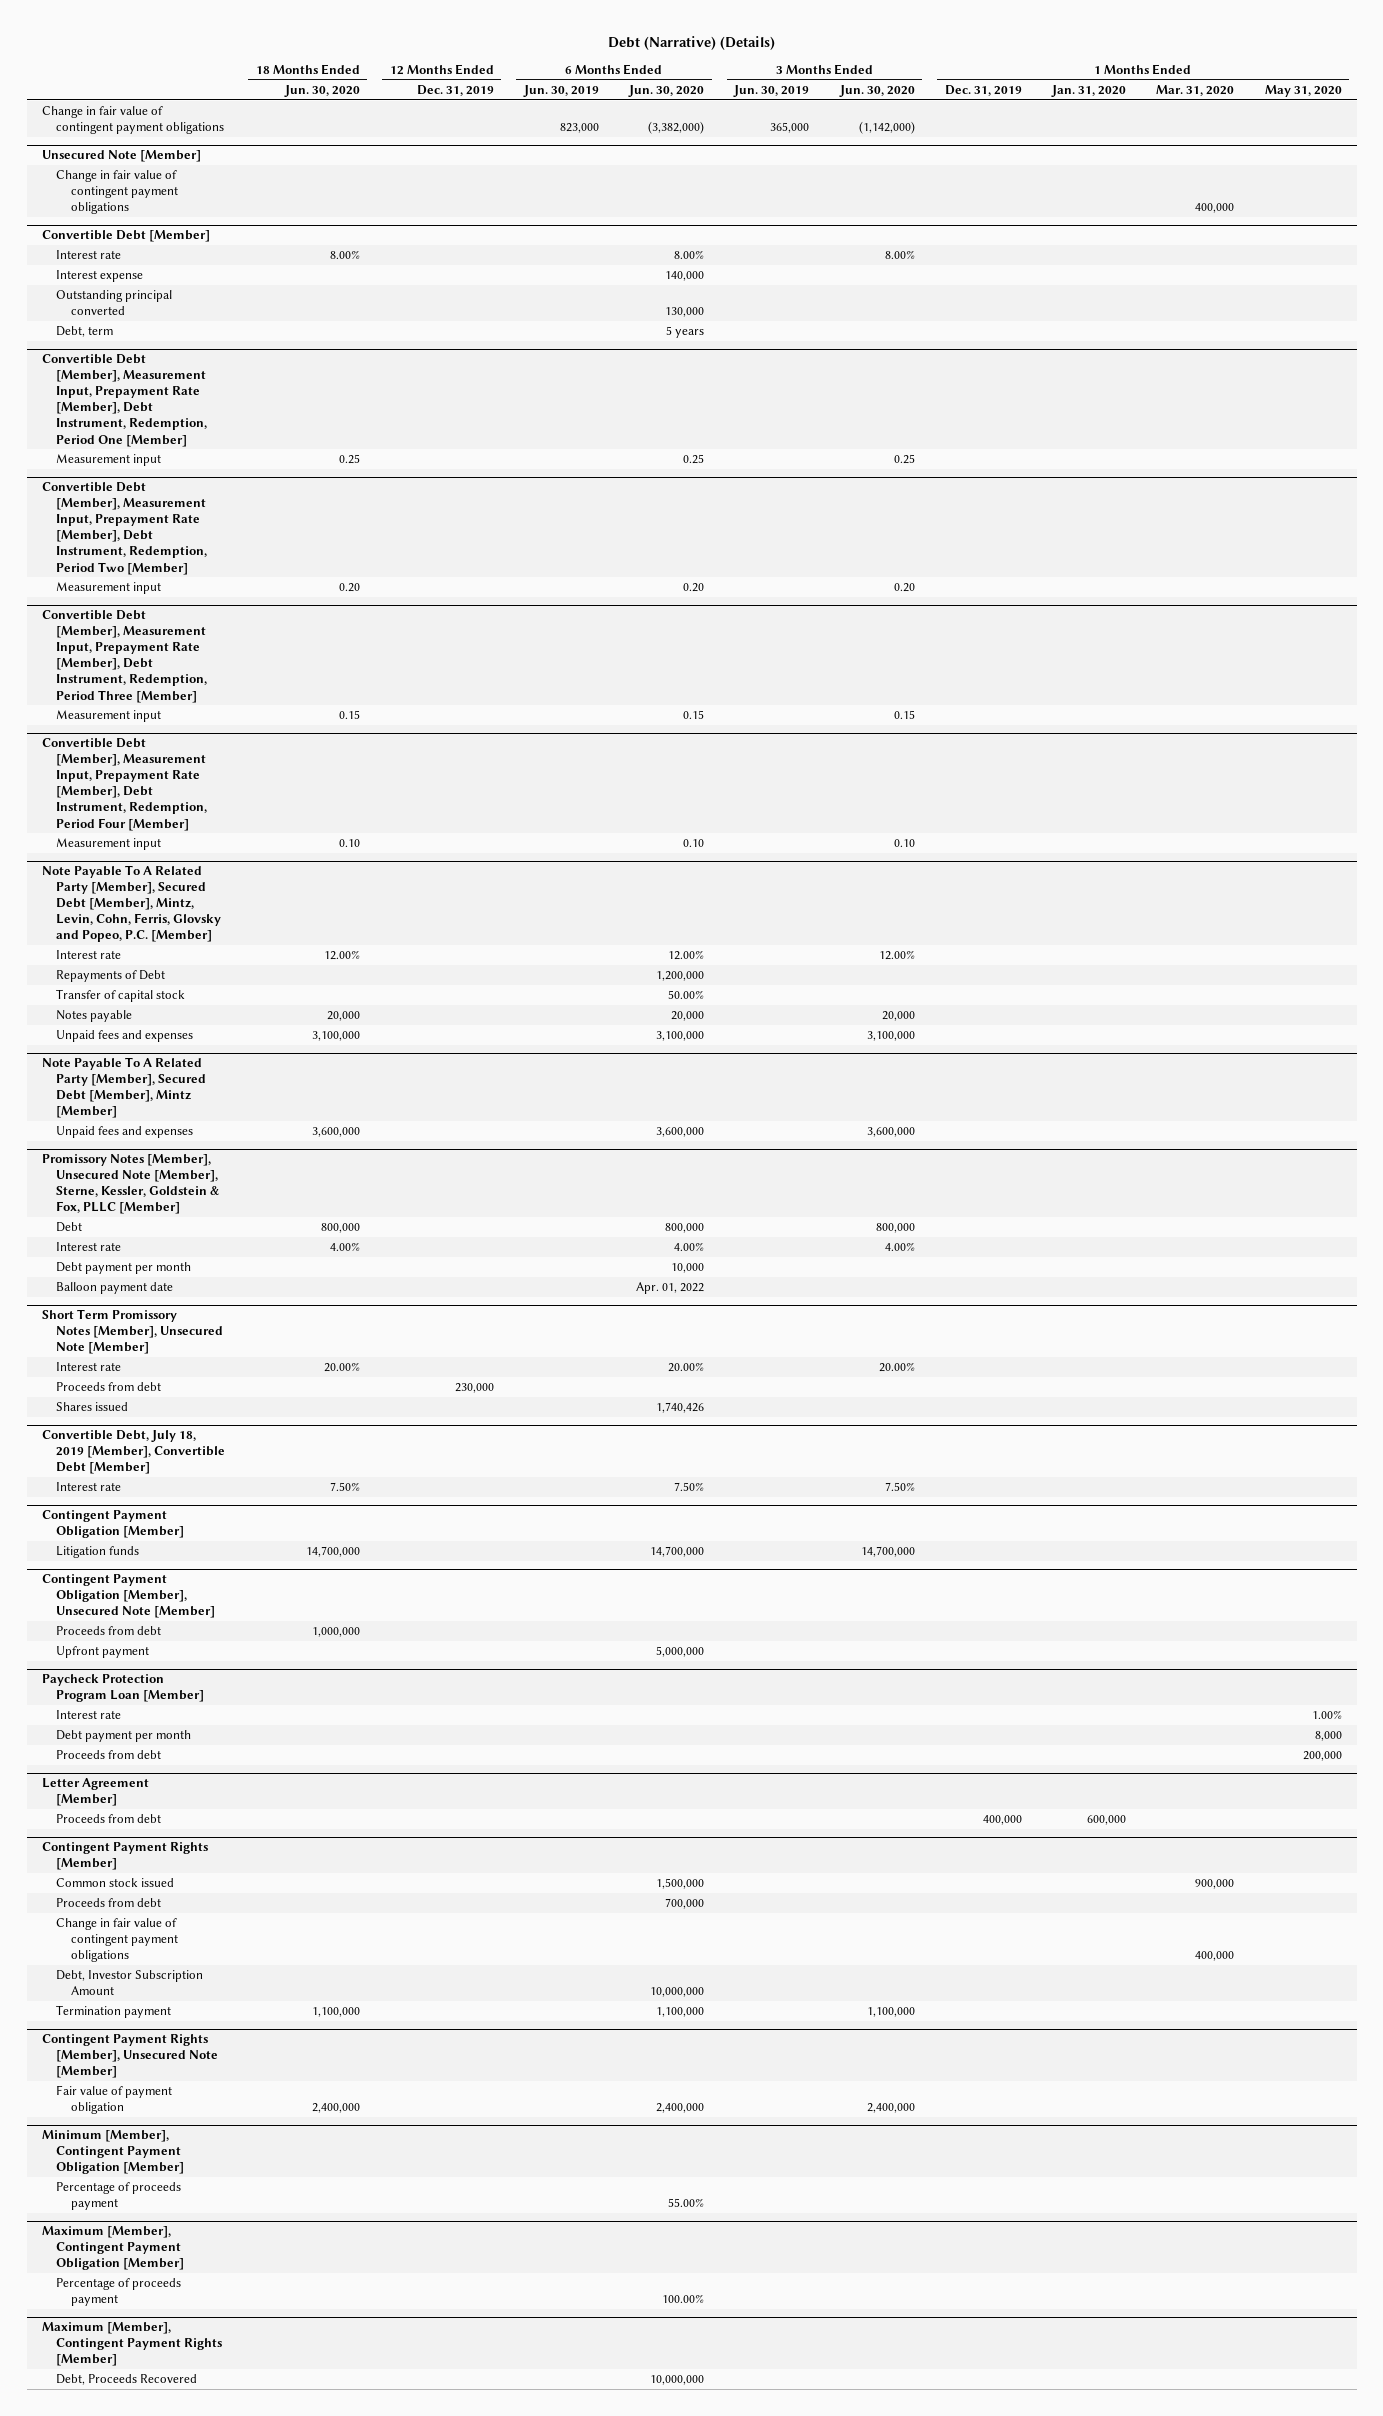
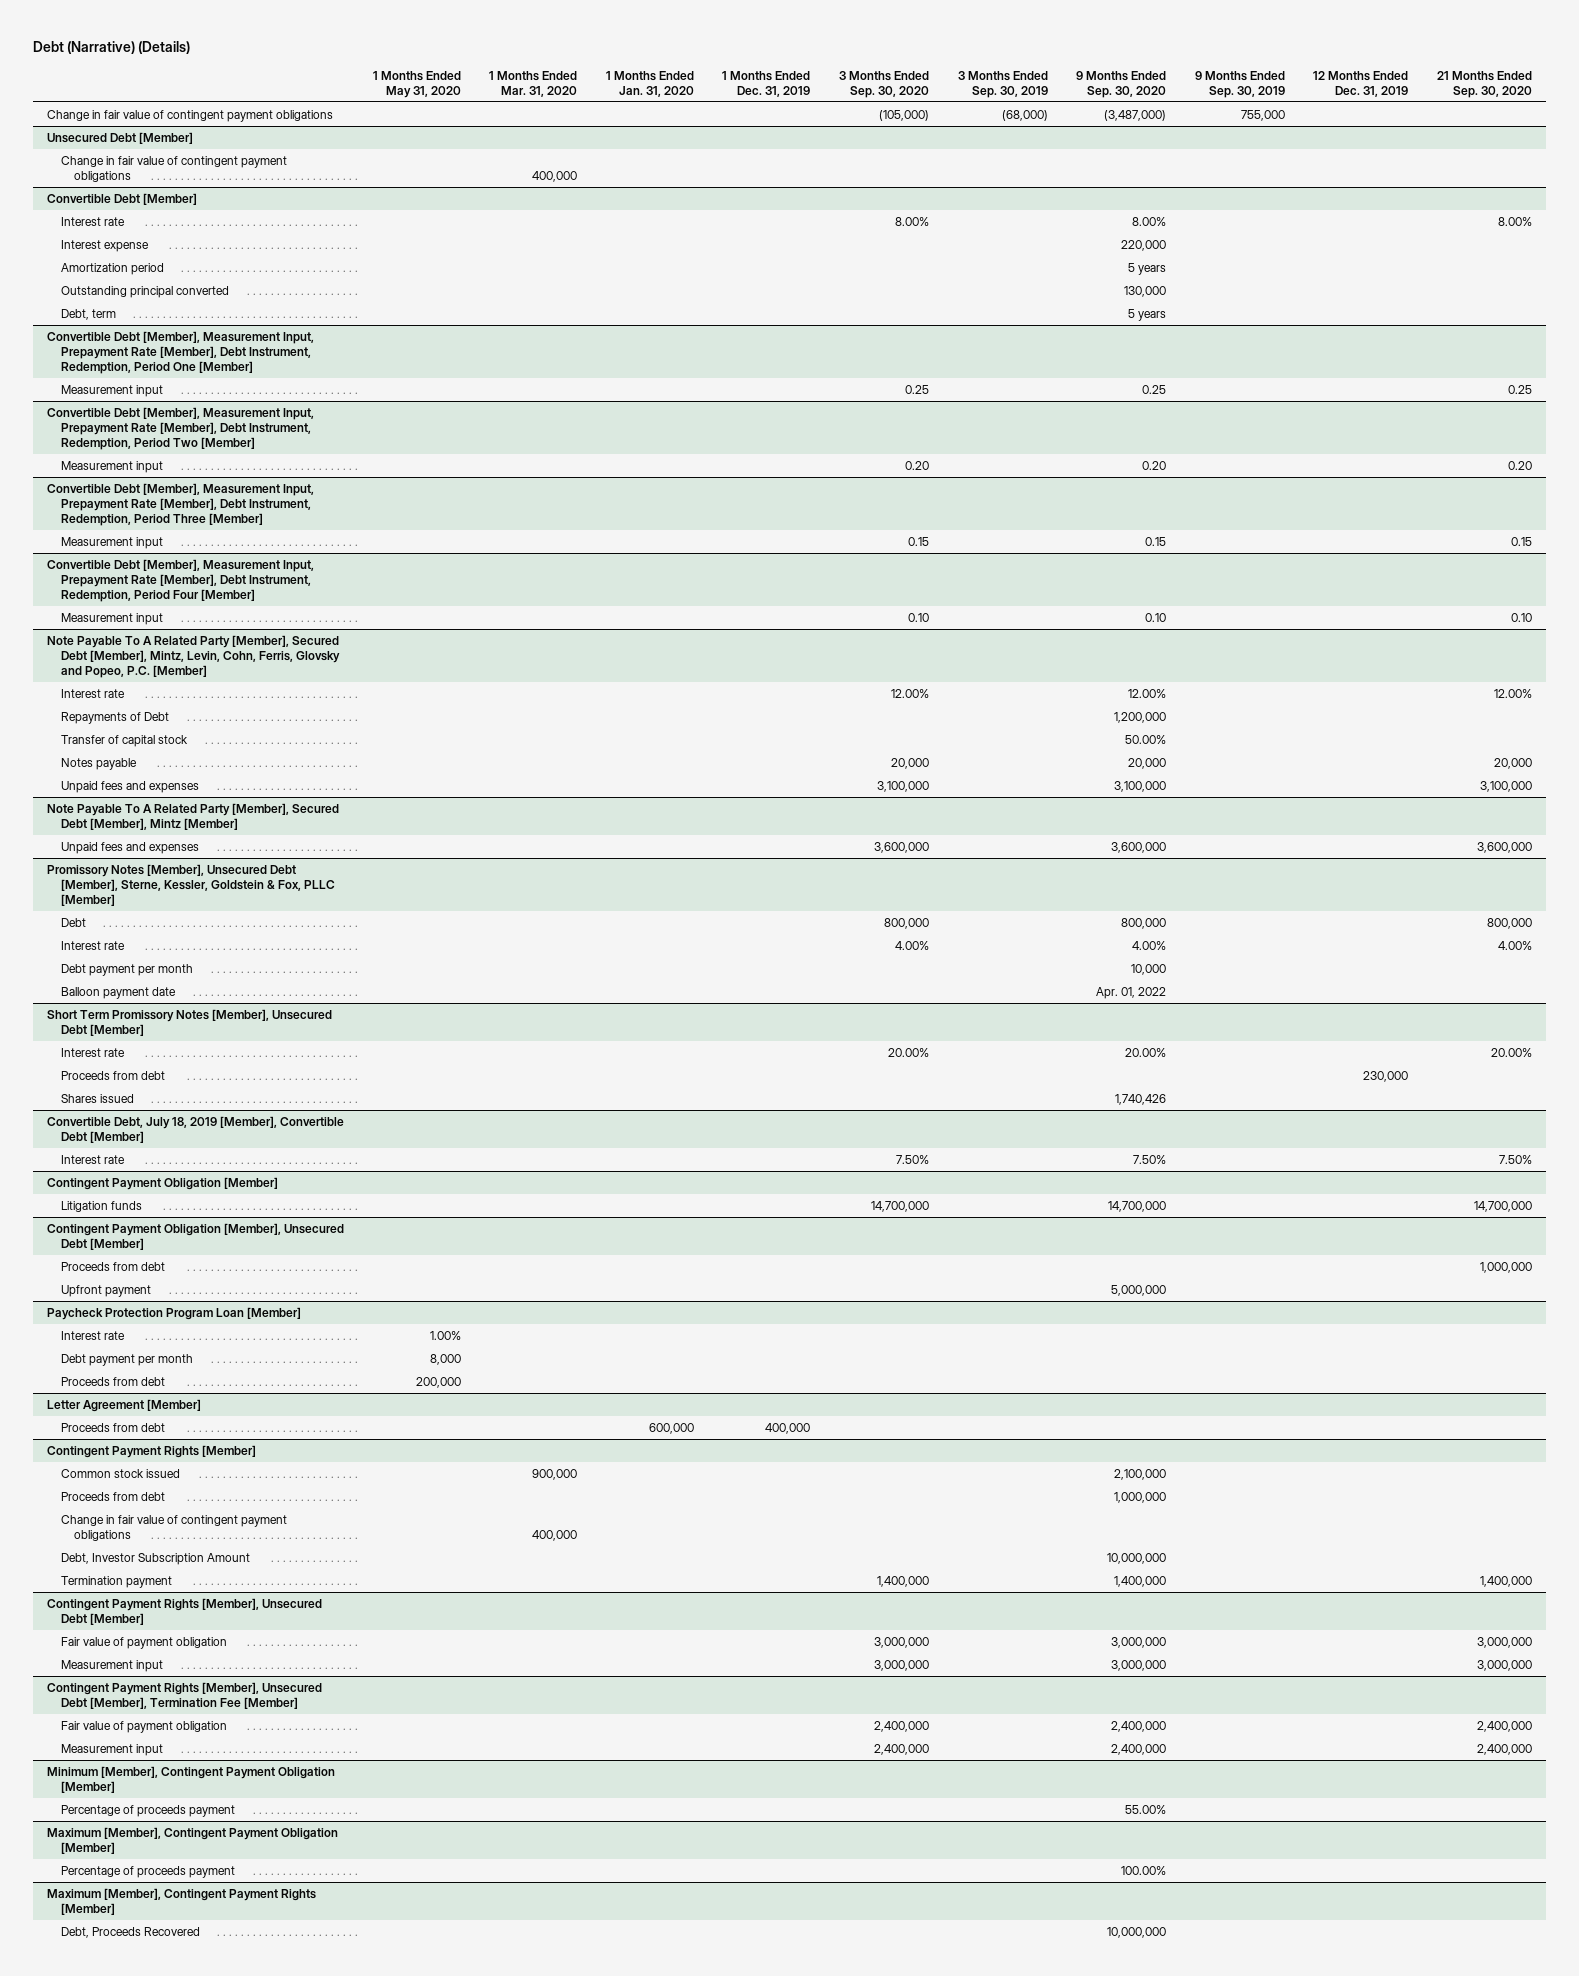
- | 18 Months Ended Jun. 30, 2020 | 12 Months Ended Dec. 31, 2019 | 6 Months Ended Jun. 30, 2019 | 6 Months Ended Jun. 30, 2020 | 3 Months Ended Jun. 30, 2019 | 3 Months Ended Jun. 30, 2020 | 1 Months Ended Dec. 31, 2019 | 1 Months Ended Jan. 31, 2020 | 1 Months Ended Mar. 31, 2020 | 1 Months Ended May 31, 2020
+ | 1 Months Ended May 31, 2020 | 1 Months Ended Mar. 31, 2020 | 1 Months Ended Jan. 31, 2020 | 1 Months Ended Dec. 31, 2019 | 3 Months Ended Sep. 30, 2020 | 3 Months Ended Sep. 30, 2019 | 9 Months Ended Sep. 30, 2020 | 9 Months Ended Sep. 30, 2019 | 12 Months Ended Dec. 31, 2019 | 21 Months Ended Sep. 30, 2020
- Unsecured Note [Member]
+ Unsecured Debt [Member]
@ Convertible Debt [Member]
+ Amortization period | | | | | | | 5 years | | |
- Promissory Notes [Member], Unsecured Note [Member], Sterne, Kessler, Goldstein & Fox, PLLC [Member]
+ Promissory Notes [Member], Unsecured Debt [Member], Sterne, Kessler, Goldstein & Fox, PLLC [Member]
- Short Term Promissory Notes [Member], Unsecured Note [Member]
+ Short Term Promissory Notes [Member], Unsecured Debt [Member]
- Contingent Payment Obligation [Member], Unsecured Note [Member]
+ Contingent Payment Obligation [Member], Unsecured Debt [Member]
- Contingent Payment Rights [Member], Unsecured Note [Member]
+ Contingent Payment Rights [Member], Unsecured Debt [Member]
+ Measurement input | | | | | 3,000,000 | | 3,000,000 | | | 3,000,000
+ Contingent Payment Rights [Member], Unsecured Debt [Member], Termination Fee [Member]
+ Fair value of payment obligation | | | | | 2,400,000 | | 2,400,000 | | | 2,400,000
+ Measurement input | | | | | 2,400,000 | | 2,400,000 | | | 2,400,000

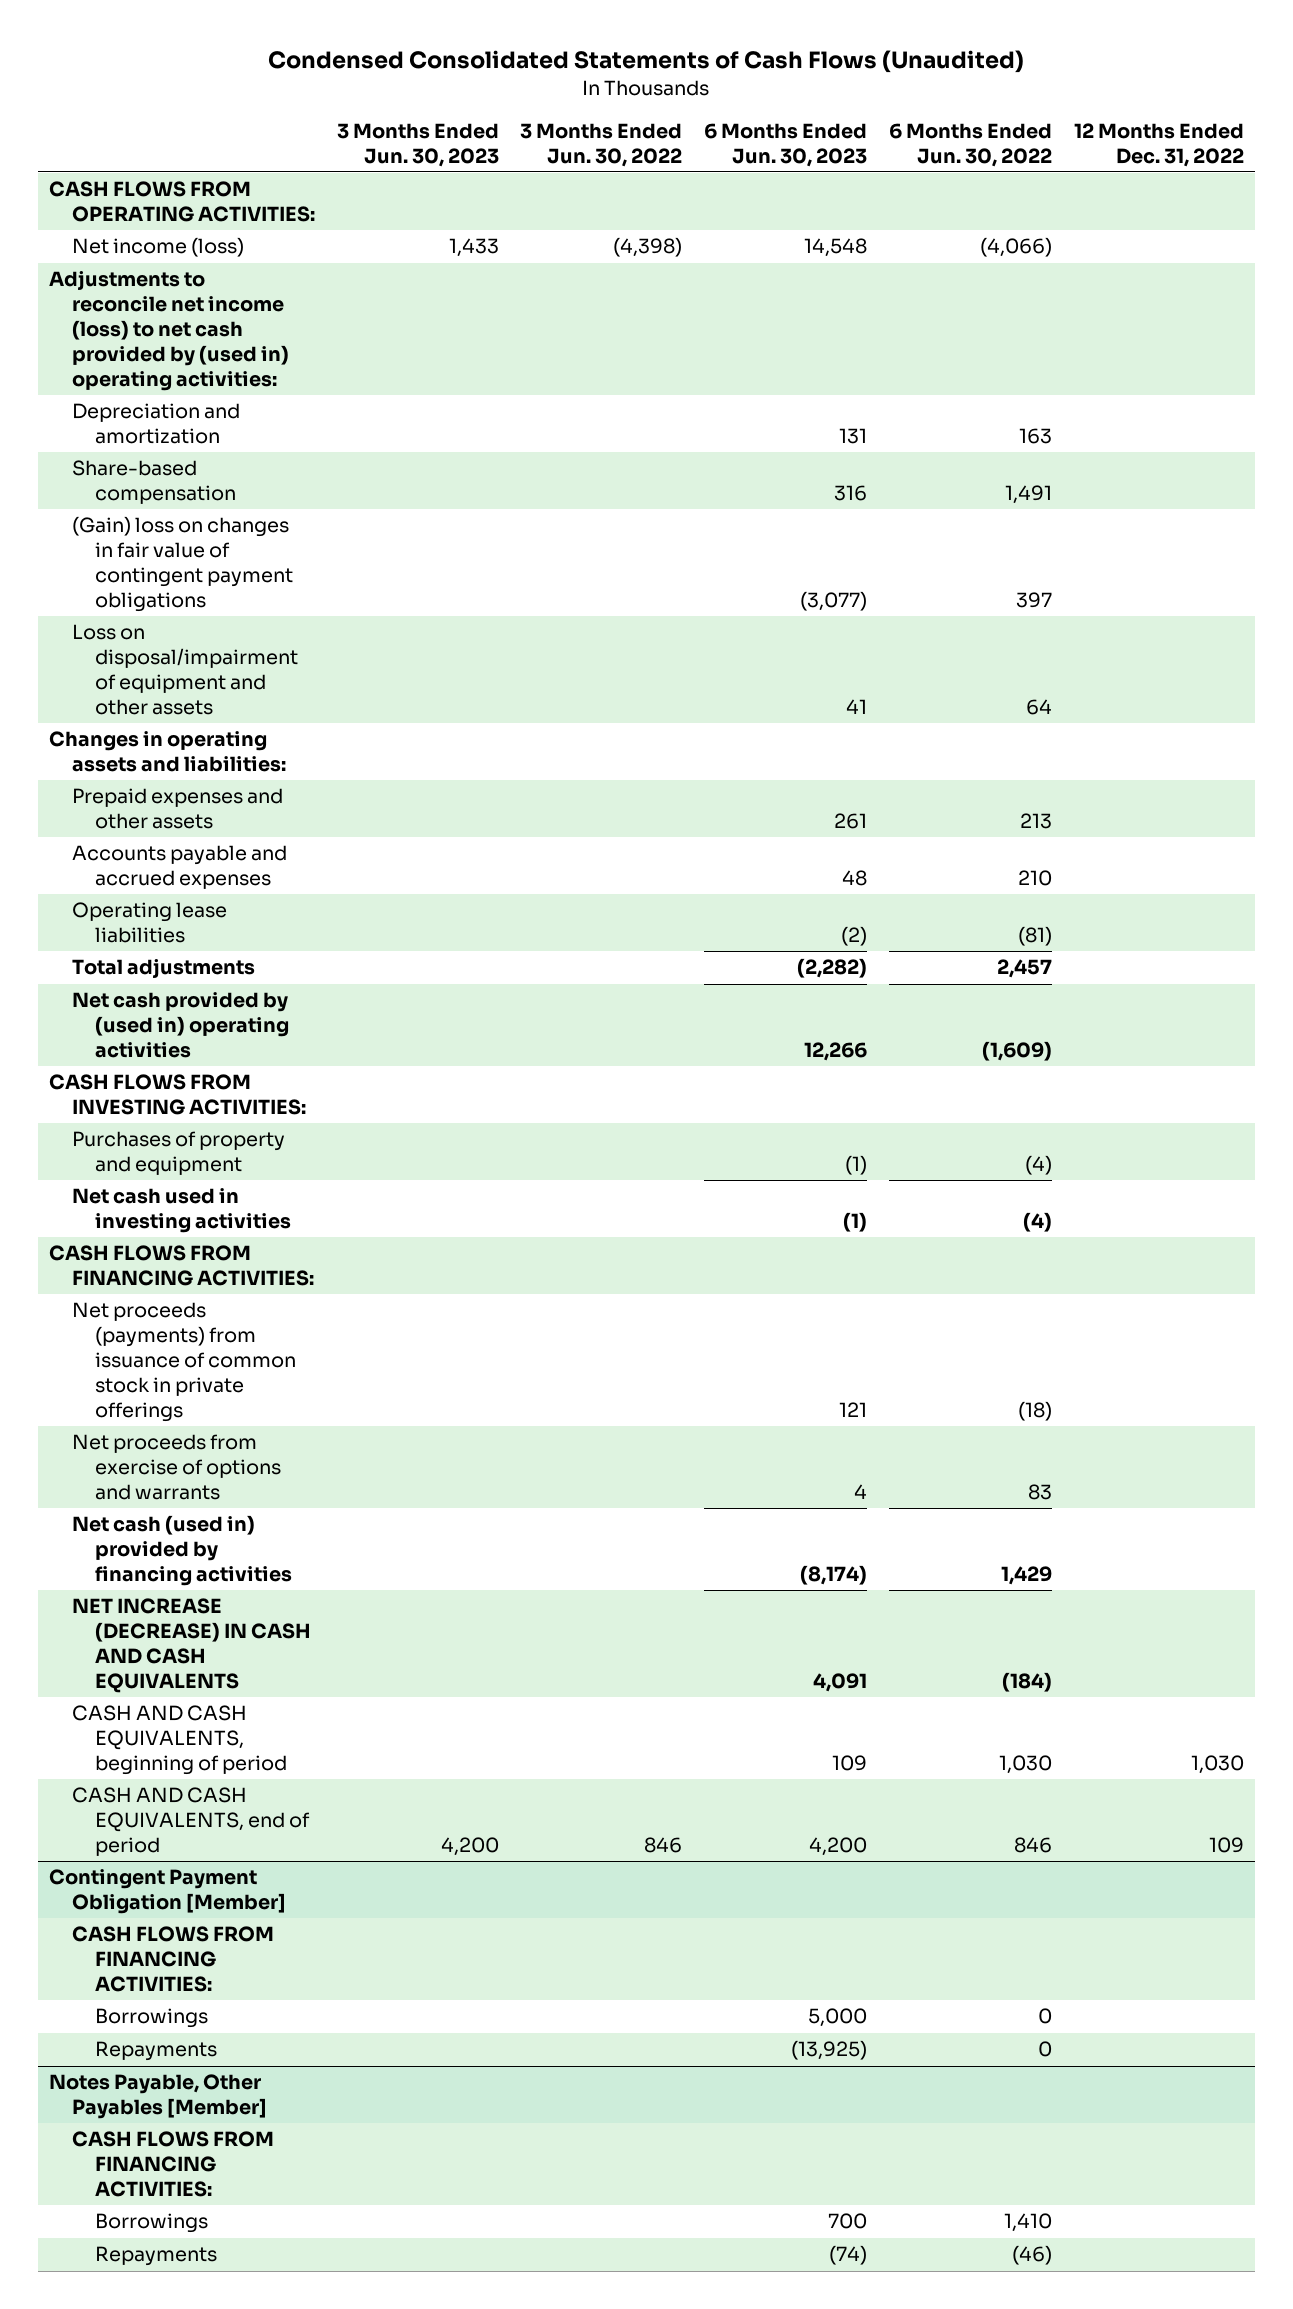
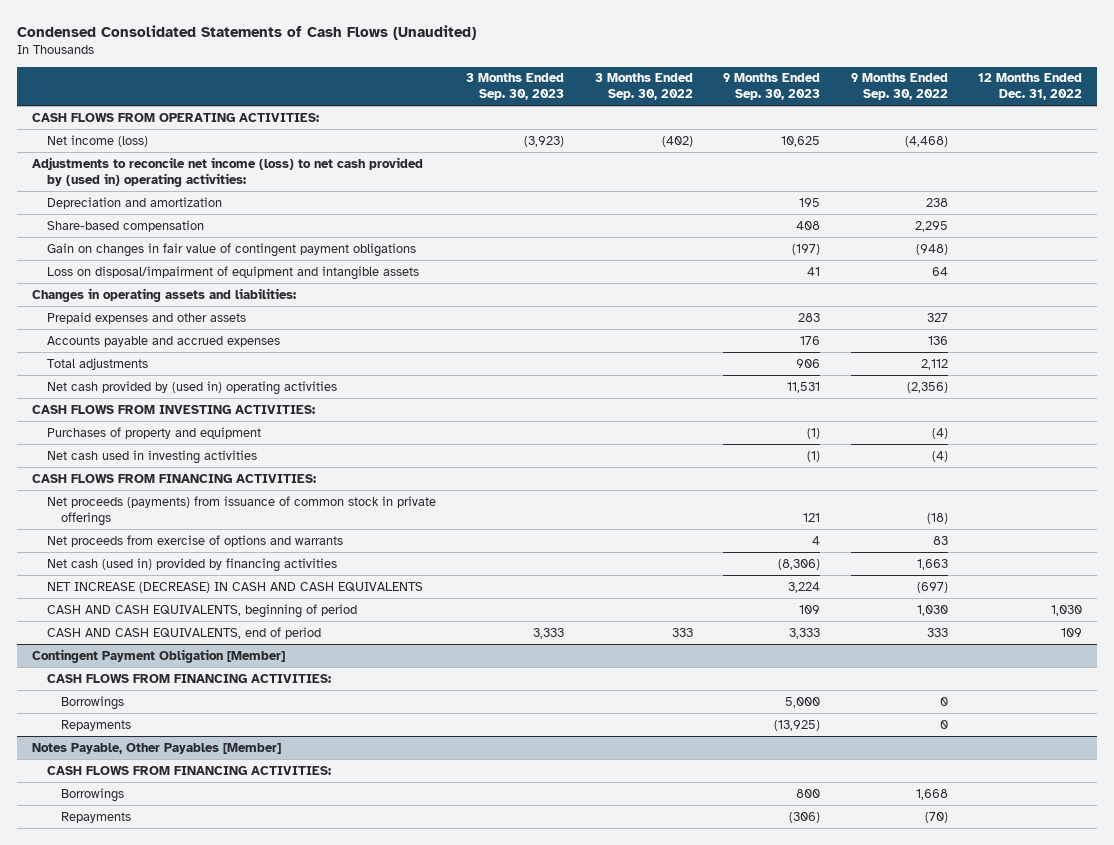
- | 3 Months Ended Jun. 30, 2023 | 3 Months Ended Jun. 30, 2022 | 6 Months Ended Jun. 30, 2023 | 6 Months Ended Jun. 30, 2022 | 12 Months Ended Dec. 31, 2022
+ | 3 Months Ended Sep. 30, 2023 | 3 Months Ended Sep. 30, 2022 | 9 Months Ended Sep. 30, 2023 | 9 Months Ended Sep. 30, 2022 | 12 Months Ended Dec. 31, 2022
- (Gain) loss on changes in fair value of contingent payment obligations | | | (3,077) | 397 |
- Loss on disposal/impairment of equipment and other assets | | | 41 | 64 |
+ Gain on changes in fair value of contingent payment obligations | | | (197) | (948) |
+ Loss on disposal/impairment of equipment and intangible assets | | | 41 | 64 |
- Operating lease liabilities | | | (2) | (81) |

